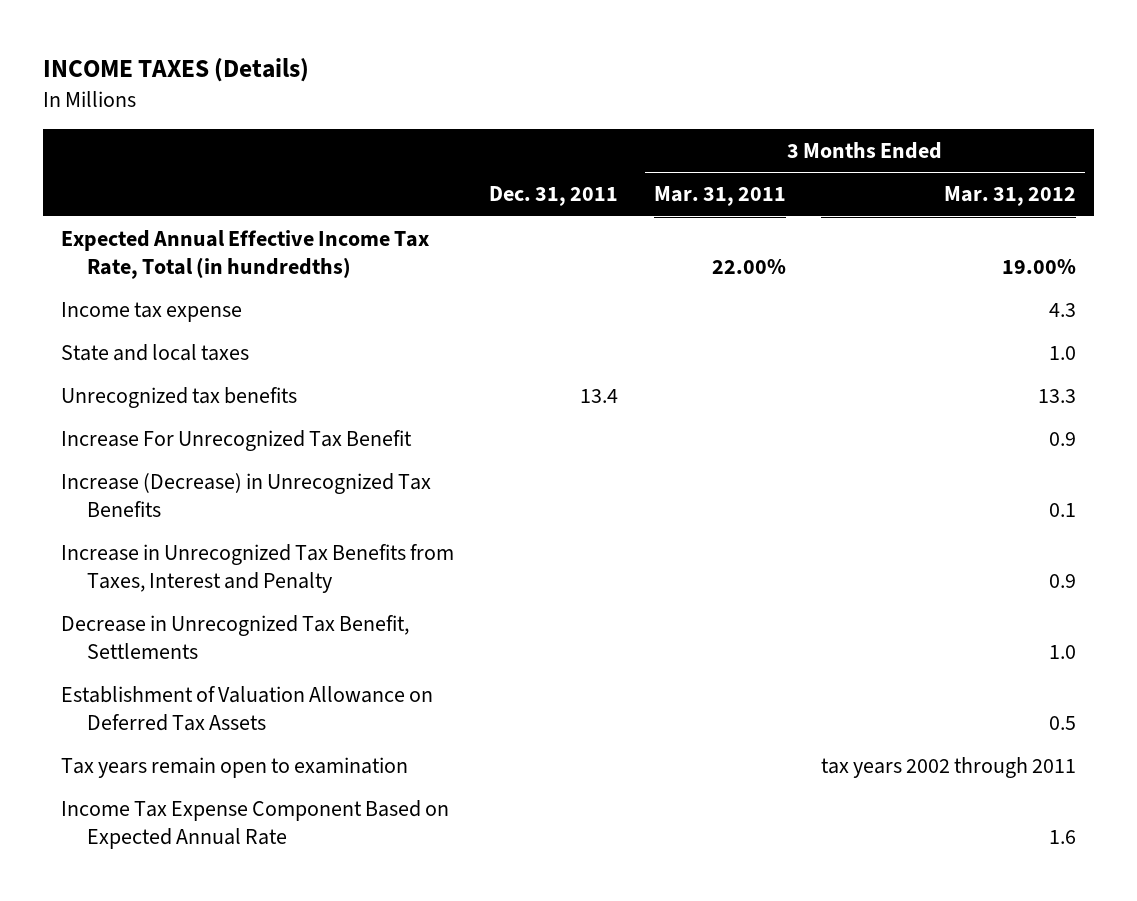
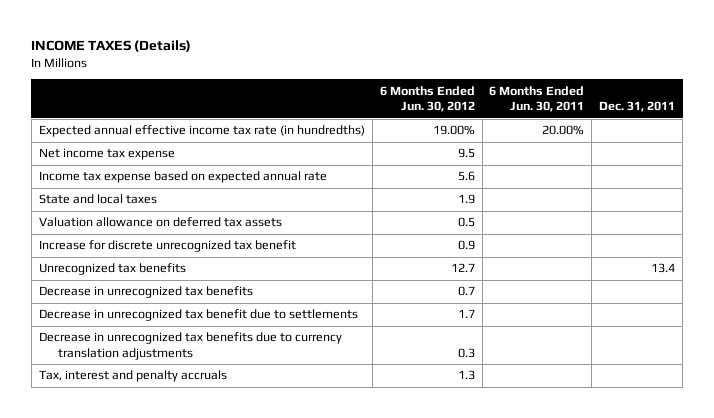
- | Dec. 31, 2011 | 3 Months Ended Mar. 31, 2011 | 3 Months Ended Mar. 31, 2012
+ | 6 Months Ended Jun. 30, 2012 | 6 Months Ended Jun. 30, 2011 | Dec. 31, 2011
- Expected Annual Effective Income Tax Rate, Total (in hundredths) | | 22.00% | 19.00%
- Income tax expense | | | 4.3
+ Expected annual effective income tax rate (in hundredths) | 19.00% | 20.00% |
+ Net income tax expense | 9.5 | |
+ Income tax expense based on expected annual rate | 5.6 | |
+ Valuation allowance on deferred tax assets | 0.5 | |
+ Increase for discrete unrecognized tax benefit | 0.9 | |
- Increase For Unrecognized Tax Benefit | | | 0.9
- Increase (Decrease) in Unrecognized Tax Benefits | | | 0.1
- Increase in Unrecognized Tax Benefits from Taxes, Interest and Penalty | | | 0.9
- Decrease in Unrecognized Tax Benefit, Settlements | | | 1.0
- Establishment of Valuation Allowance on Deferred Tax Assets | | | 0.5
- Tax years remain open to examination | | | tax years 2002 through 2011
- Income Tax Expense Component Based on Expected Annual Rate | | | 1.6
+ Decrease in unrecognized tax benefits | 0.7 | |
+ Decrease in unrecognized tax benefit due to settlements | 1.7 | |
+ Decrease in unrecognized tax benefits due to currency translation adjustments | 0.3 | |
+ Tax, interest and penalty accruals | 1.3 | |

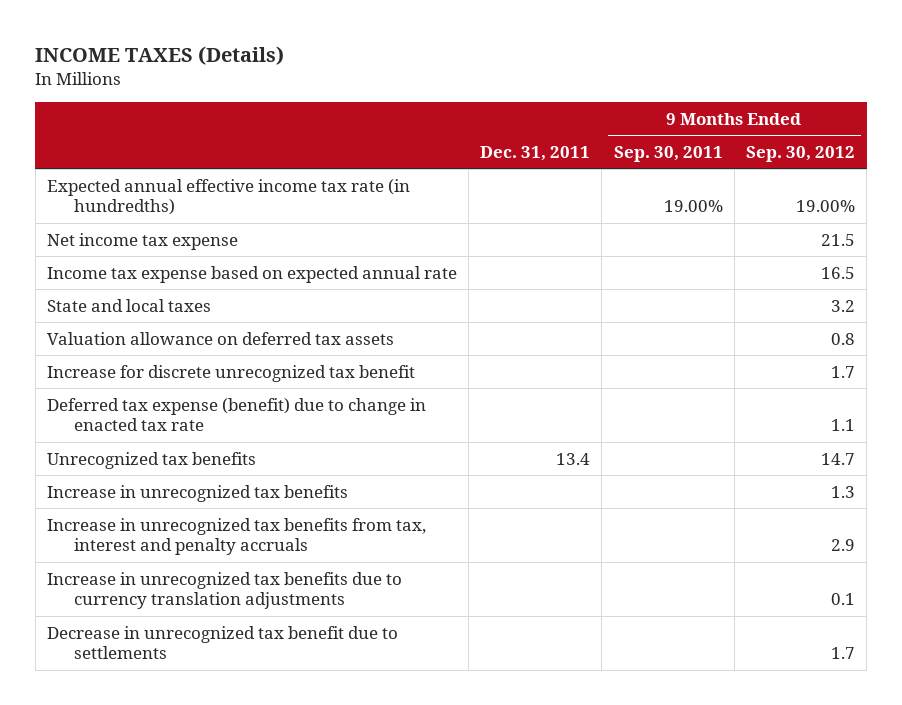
- | 6 Months Ended Jun. 30, 2012 | 6 Months Ended Jun. 30, 2011 | Dec. 31, 2011
+ | Dec. 31, 2011 | 9 Months Ended Sep. 30, 2011 | 9 Months Ended Sep. 30, 2012
+ Deferred tax expense (benefit) due to change in enacted tax rate | | | 1.1
- Decrease in unrecognized tax benefits | 0.7 | |
+ Increase in unrecognized tax benefits | | | 1.3
+ Increase in unrecognized tax benefits from tax, interest and penalty accruals | | | 2.9
+ Increase in unrecognized tax benefits due to currency translation adjustments | | | 0.1
- Decrease in unrecognized tax benefits due to currency translation adjustments | 0.3 | |
- Tax, interest and penalty accruals | 1.3 | |

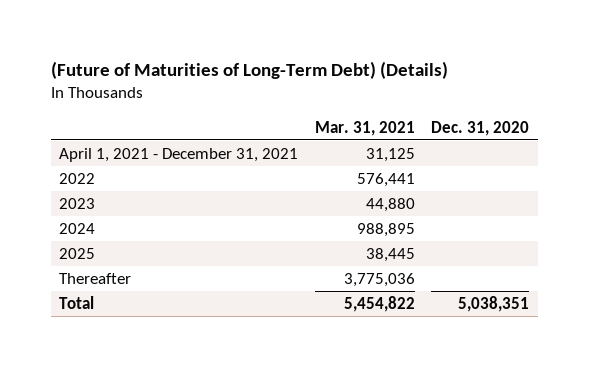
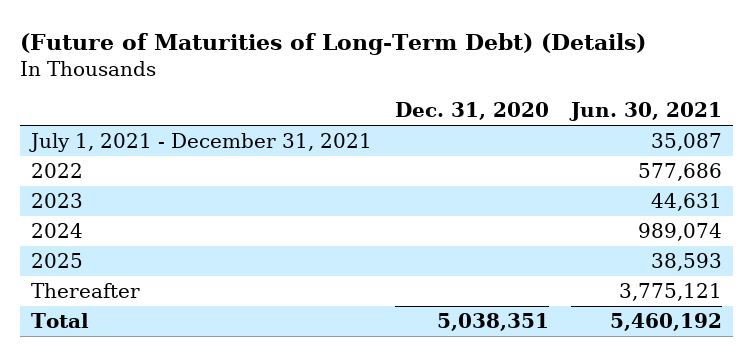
- | Mar. 31, 2021 | Dec. 31, 2020
+ | Dec. 31, 2020 | Jun. 30, 2021
- April 1, 2021 - December 31, 2021 | 31,125 |
+ July 1, 2021 - December 31, 2021 | | 35,087

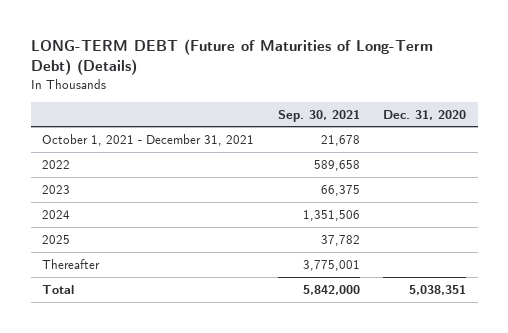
- (Future of Maturities of Long-Term Debt) (Details)
+ LONG-TERM DEBT (Future of Maturities of Long-Term Debt) (Details)
- | Dec. 31, 2020 | Jun. 30, 2021
+ | Sep. 30, 2021 | Dec. 31, 2020
- July 1, 2021 - December 31, 2021 | | 35,087
+ October 1, 2021 - December 31, 2021 | 21,678 |

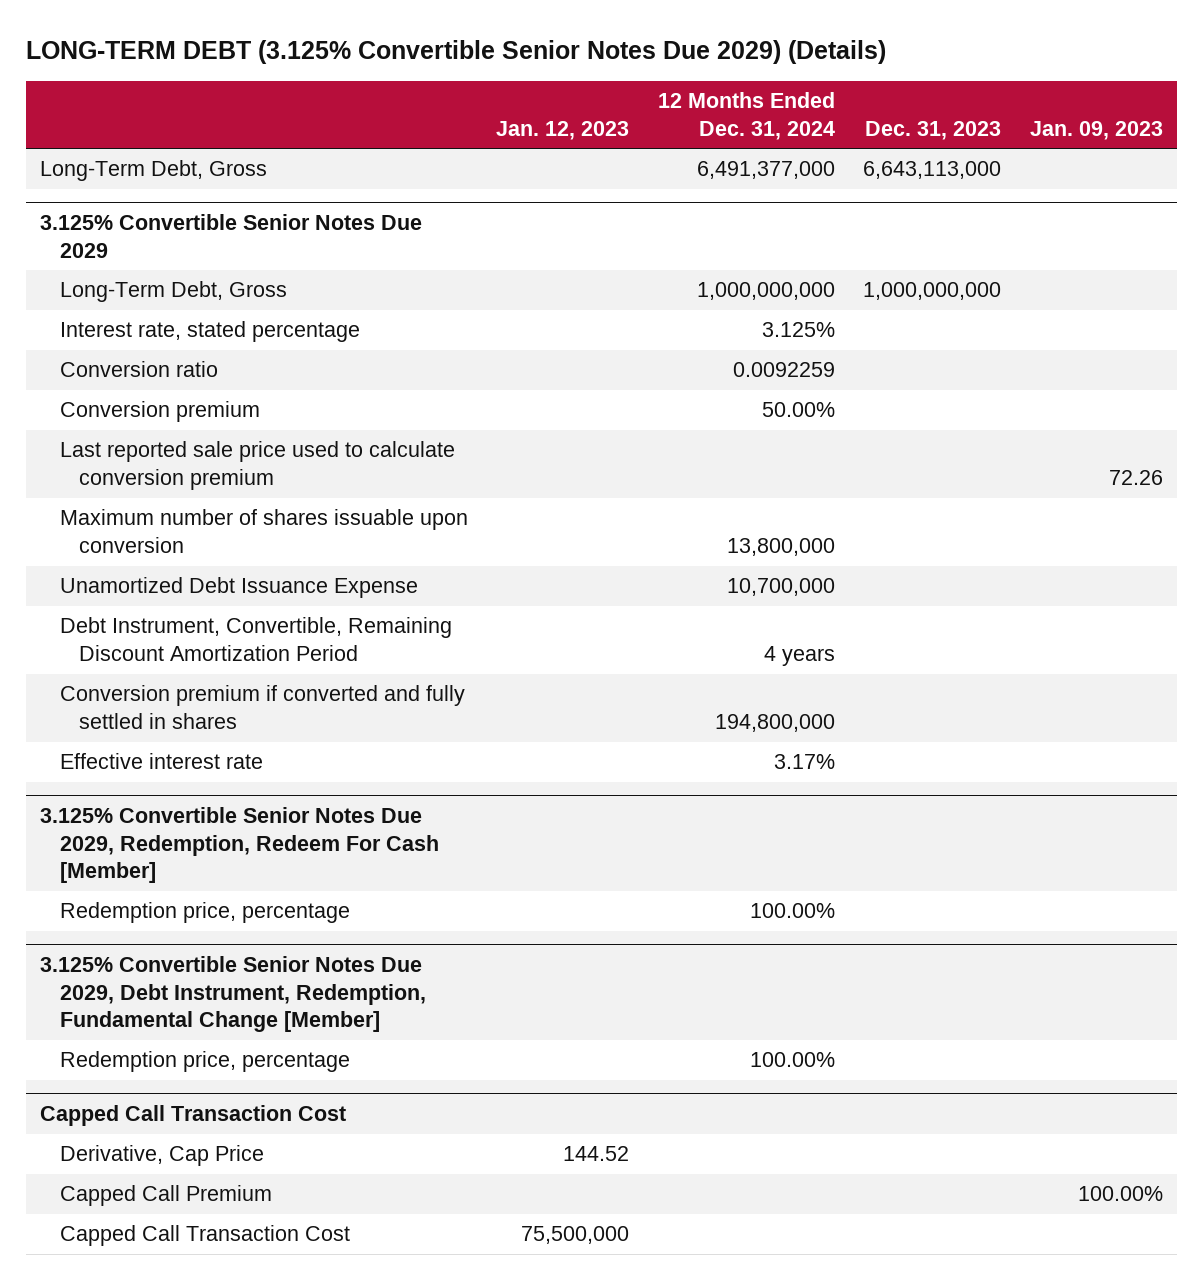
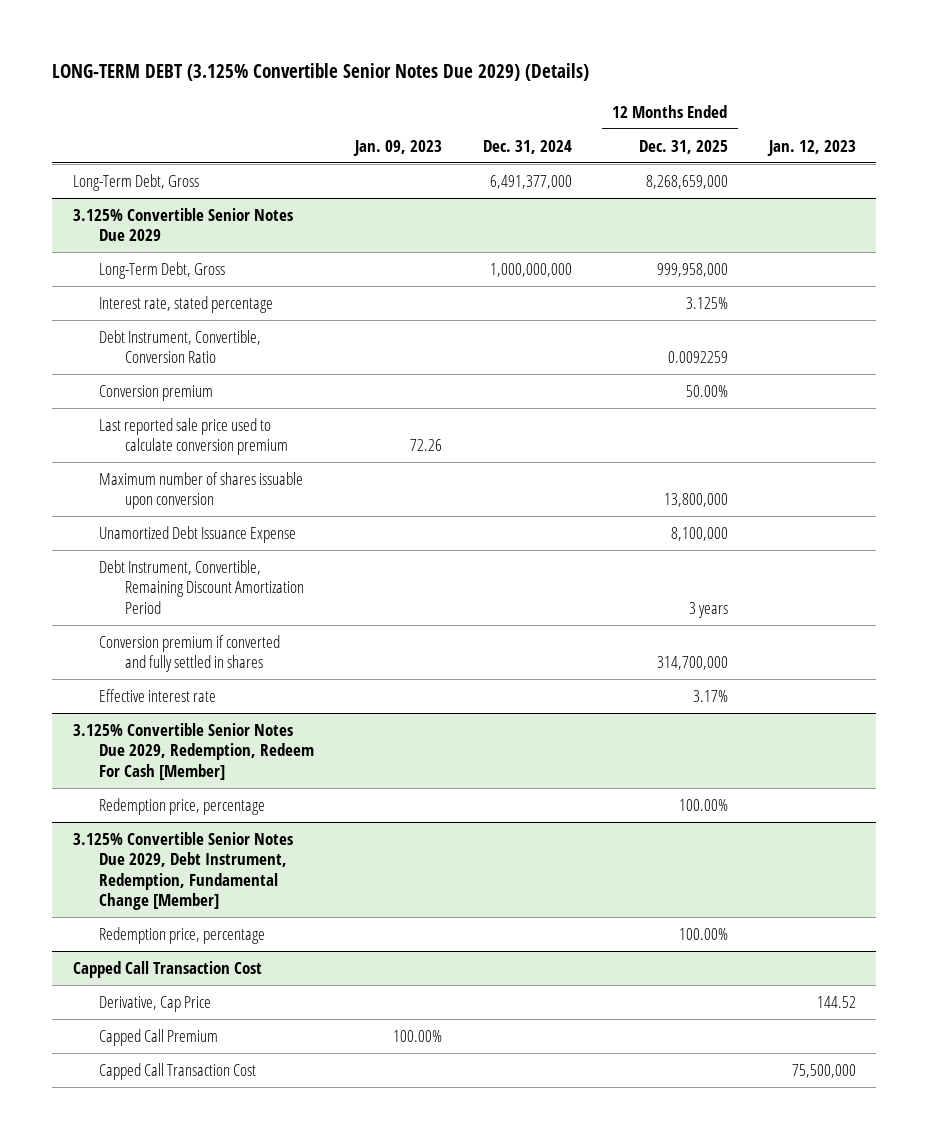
- | Jan. 12, 2023 | 12 Months Ended Dec. 31, 2024 | Dec. 31, 2023 | Jan. 09, 2023
+ | Jan. 09, 2023 | Dec. 31, 2024 | 12 Months Ended Dec. 31, 2025 | Jan. 12, 2023
@ 3.125% Convertible Senior Notes Due 2029
- Conversion ratio | | 0.0092259 | |
+ Debt Instrument, Convertible, Conversion Ratio | | | 0.0092259 |

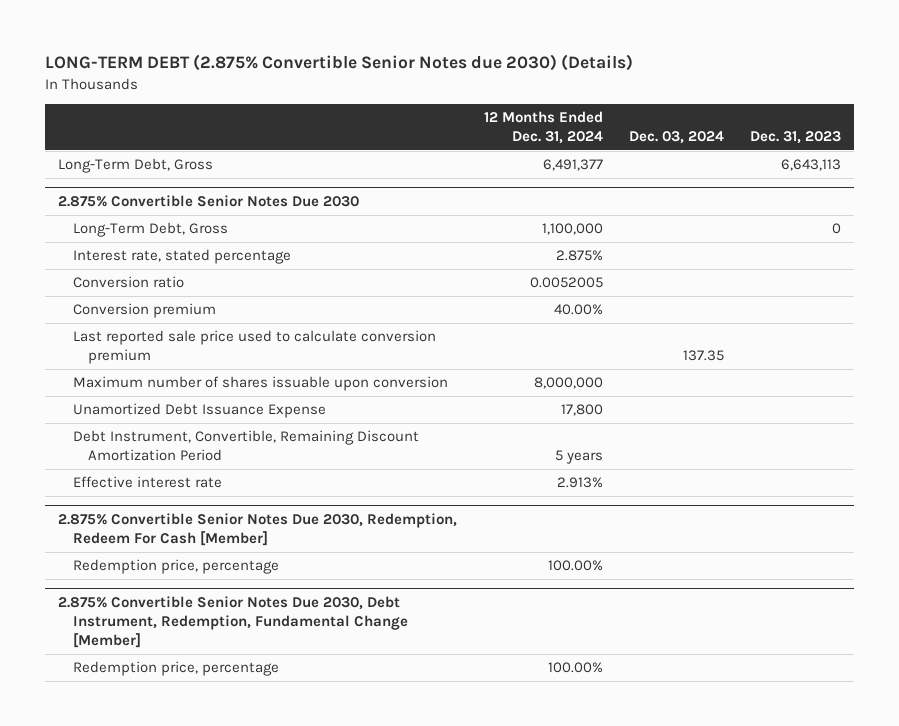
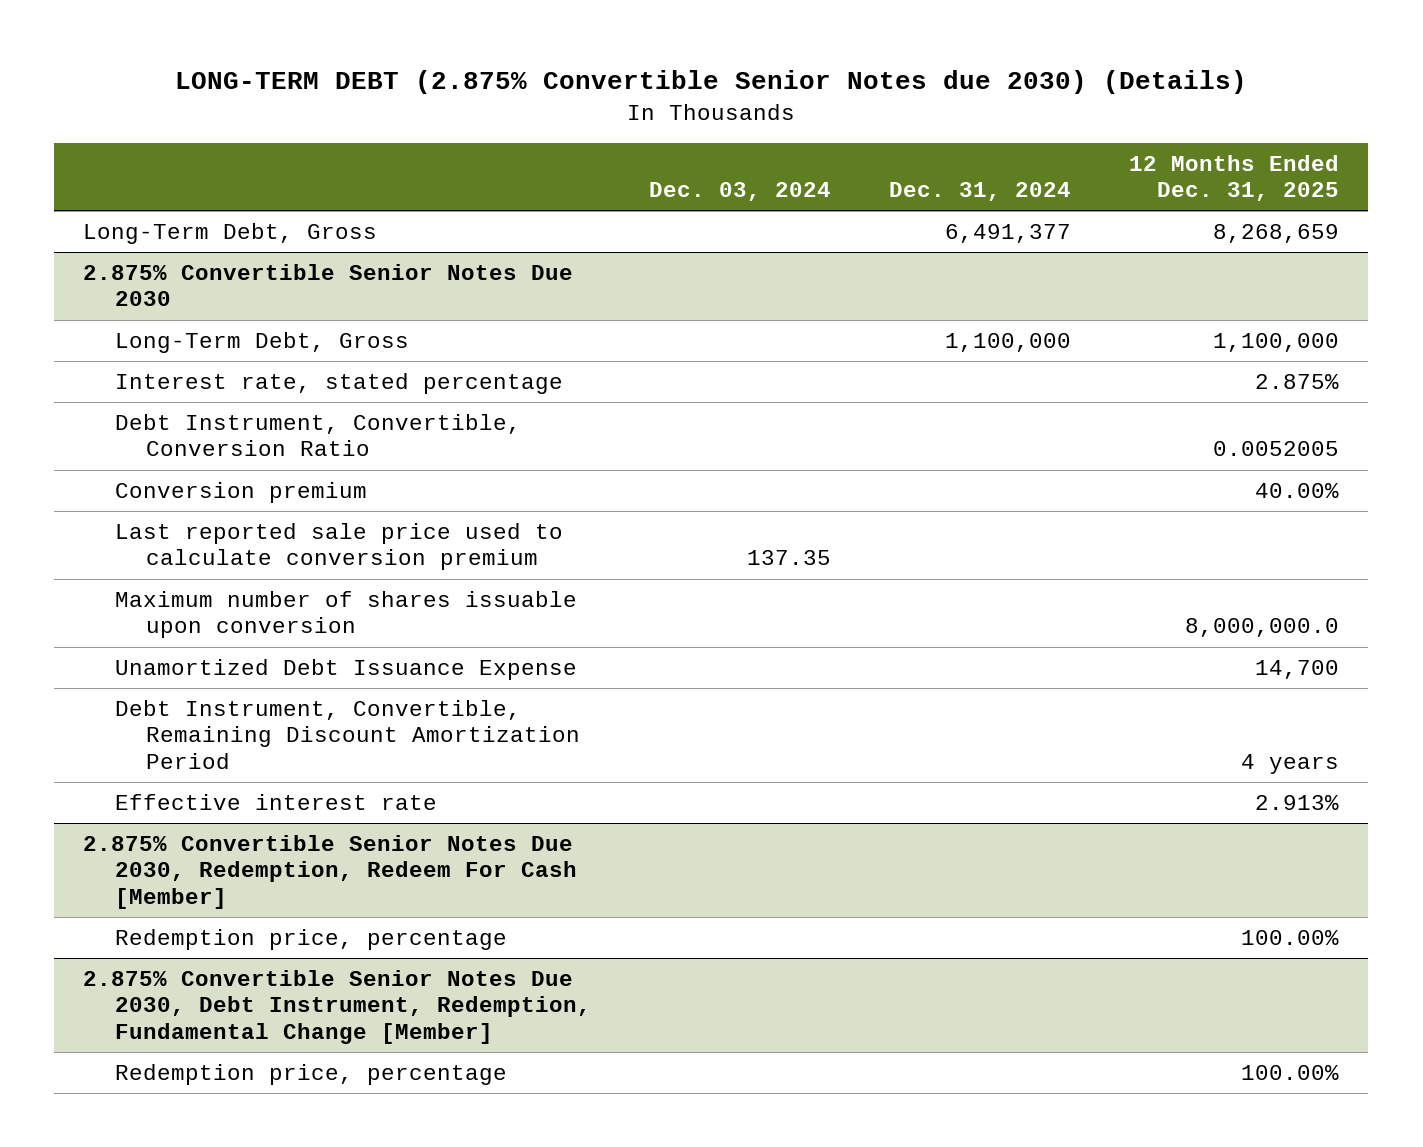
- | 12 Months Ended Dec. 31, 2024 | Dec. 03, 2024 | Dec. 31, 2023
+ | Dec. 03, 2024 | Dec. 31, 2024 | 12 Months Ended Dec. 31, 2025
@ 2.875% Convertible Senior Notes Due 2030
- Conversion ratio | 0.0052005 | |
+ Debt Instrument, Convertible, Conversion Ratio | | | 0.0052005

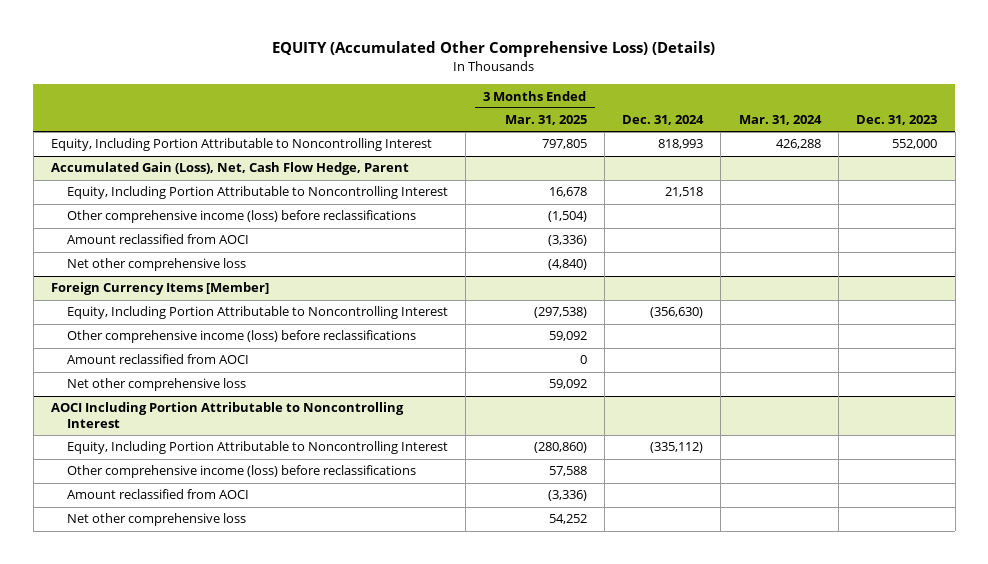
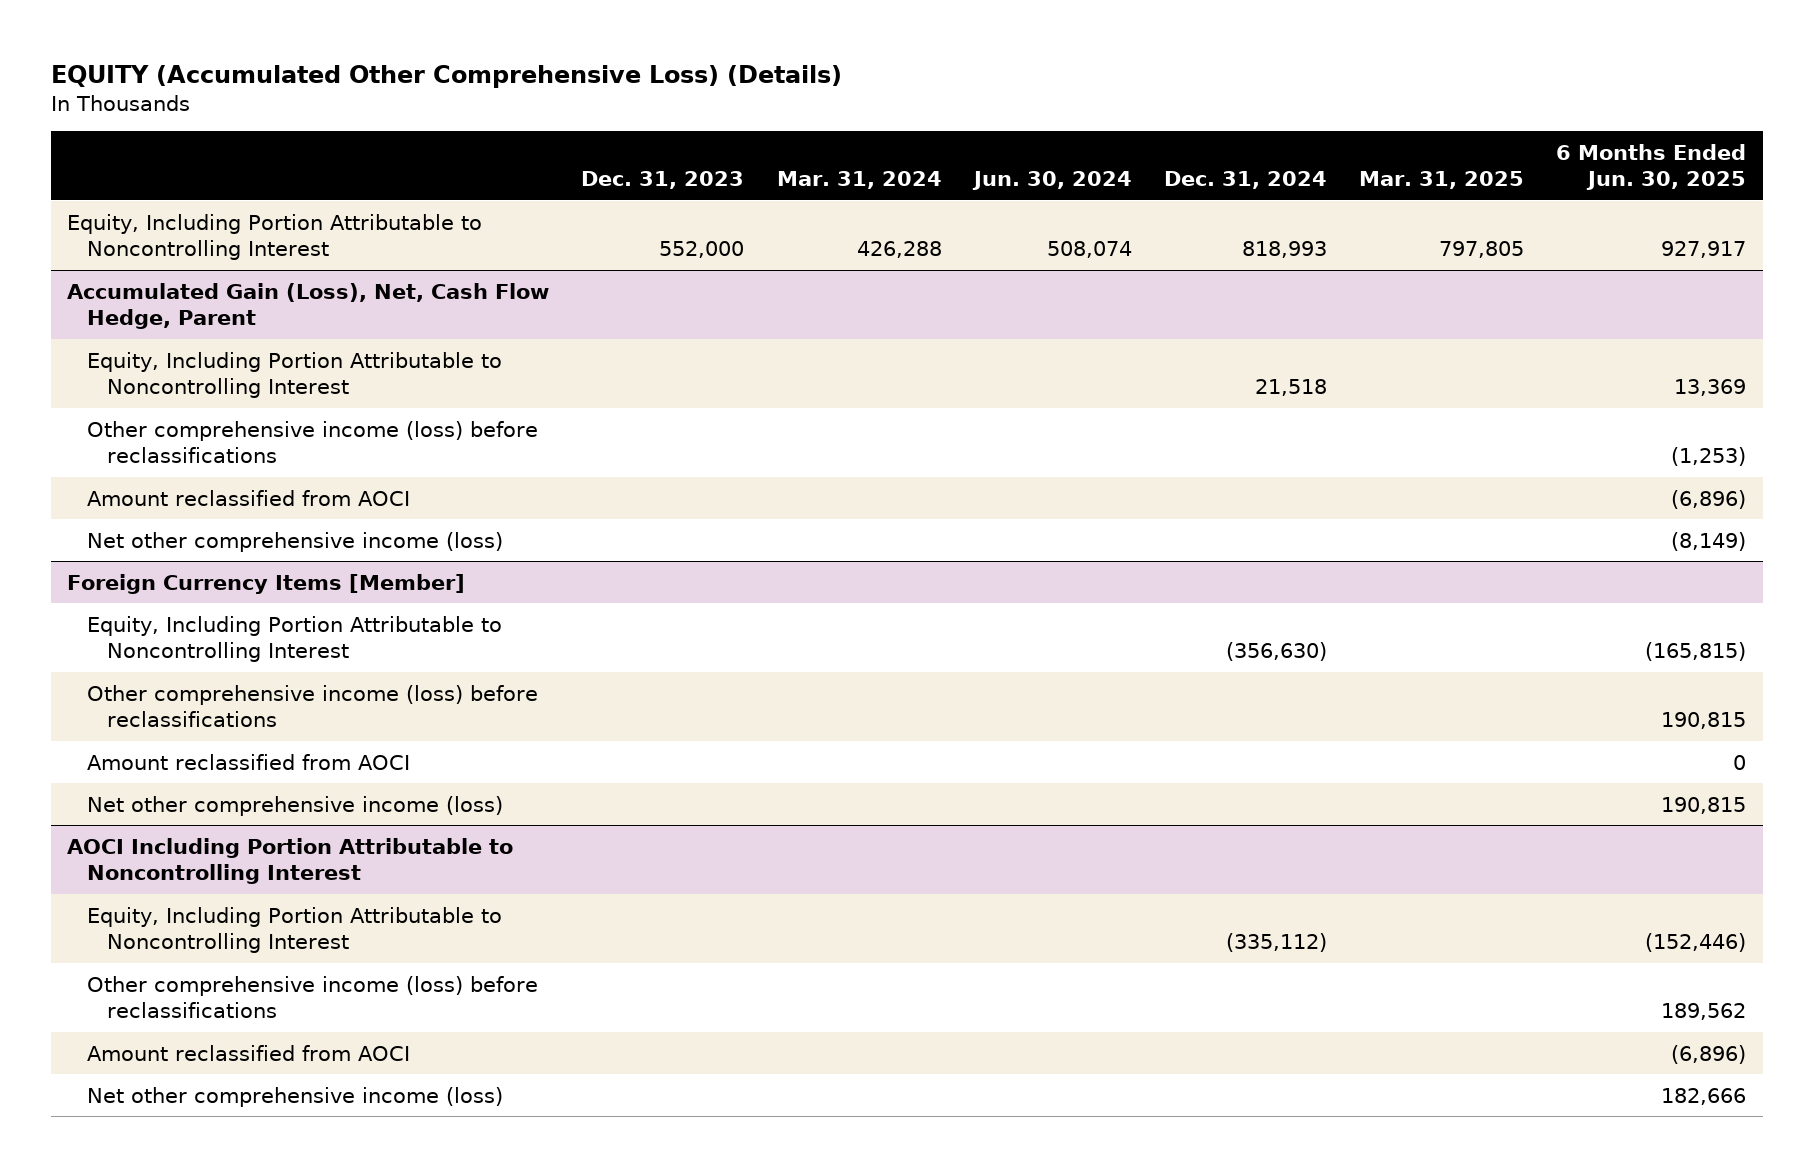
- | 3 Months Ended Mar. 31, 2025 | Dec. 31, 2024 | Mar. 31, 2024 | Dec. 31, 2023
+ | Dec. 31, 2023 | Mar. 31, 2024 | Jun. 30, 2024 | Dec. 31, 2024 | Mar. 31, 2025 | 6 Months Ended Jun. 30, 2025
@ Accumulated Gain (Loss), Net, Cash Flow Hedge, Parent
- Net other comprehensive loss | (4,840) | | |
+ Net other comprehensive income (loss) | | | | | | (8,149)
@ Foreign Currency Items [Member]
- Net other comprehensive loss | 59,092 | | |
+ Net other comprehensive income (loss) | | | | | | 190,815
@ AOCI Including Portion Attributable to Noncontrolling Interest
- Net other comprehensive loss | 54,252 | | |
+ Net other comprehensive income (loss) | | | | | | 182,666

